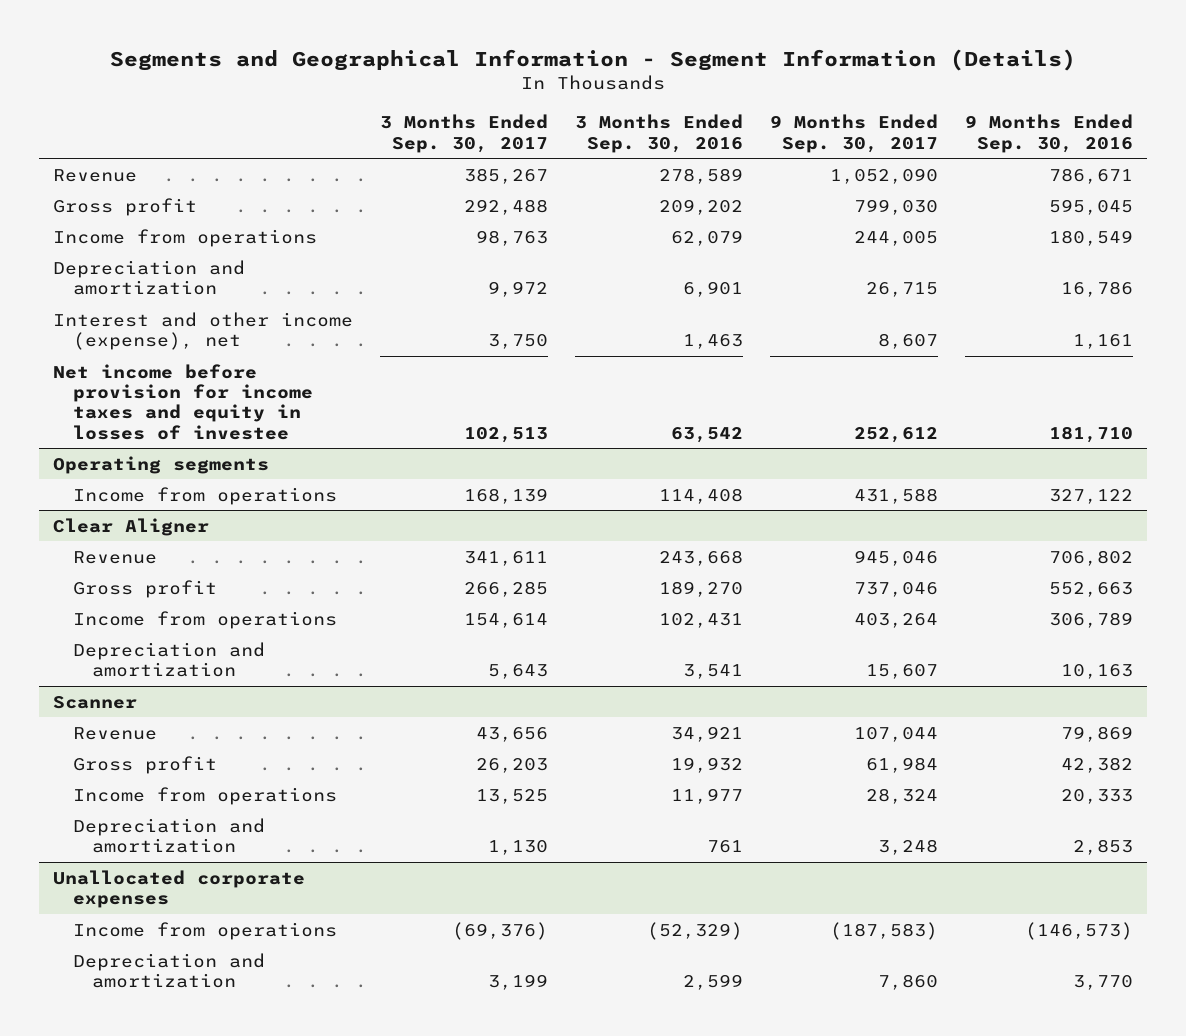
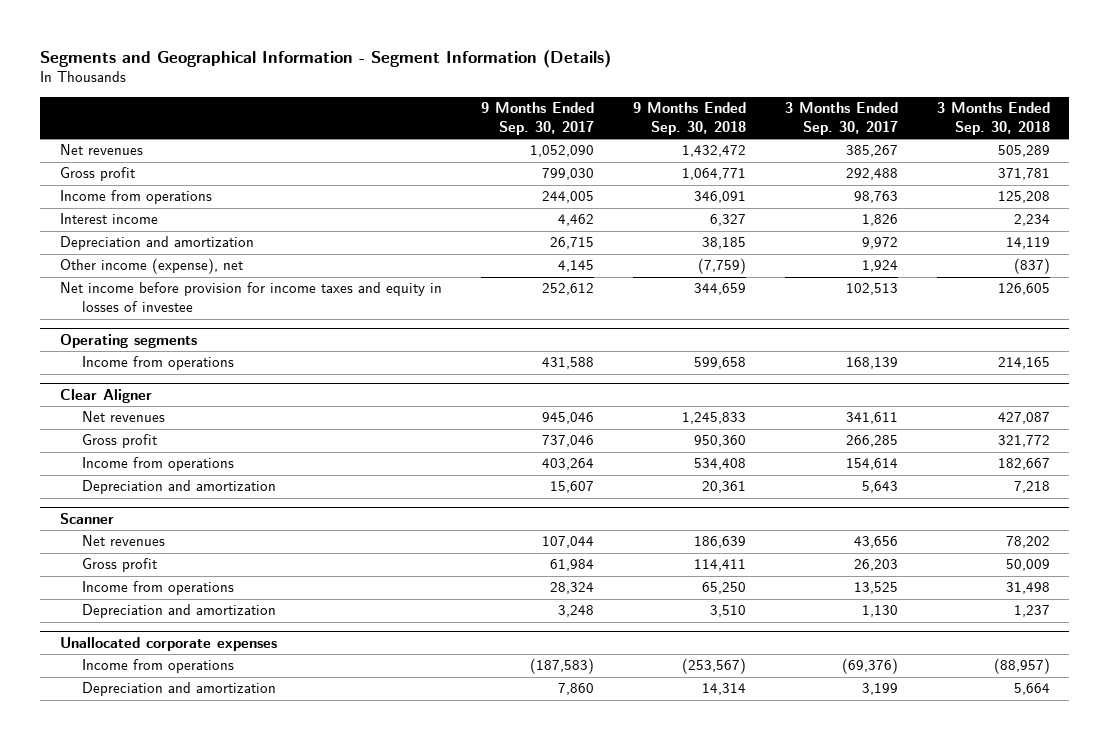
- | 3 Months Ended Sep. 30, 2017 | 3 Months Ended Sep. 30, 2016 | 9 Months Ended Sep. 30, 2017 | 9 Months Ended Sep. 30, 2016
+ | 9 Months Ended Sep. 30, 2017 | 9 Months Ended Sep. 30, 2018 | 3 Months Ended Sep. 30, 2017 | 3 Months Ended Sep. 30, 2018
- Revenue | 385,267 | 278,589 | 1,052,090 | 786,671
+ Net revenues | 1,052,090 | 1,432,472 | 385,267 | 505,289
+ Interest income | 4,462 | 6,327 | 1,826 | 2,234
- Interest and other income (expense), net | 3,750 | 1,463 | 8,607 | 1,161
+ Other income (expense), net | 4,145 | (7,759) | 1,924 | (837)
@ Clear Aligner
- Revenue | 341,611 | 243,668 | 945,046 | 706,802
+ Net revenues | 945,046 | 1,245,833 | 341,611 | 427,087
@ Scanner
- Revenue | 43,656 | 34,921 | 107,044 | 79,869
+ Net revenues | 107,044 | 186,639 | 43,656 | 78,202

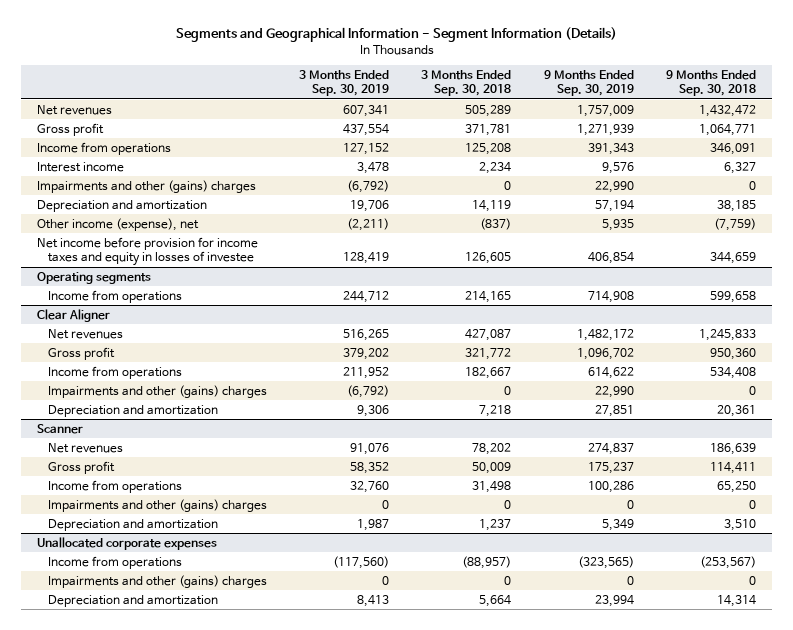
- | 9 Months Ended Sep. 30, 2017 | 9 Months Ended Sep. 30, 2018 | 3 Months Ended Sep. 30, 2017 | 3 Months Ended Sep. 30, 2018
+ | 3 Months Ended Sep. 30, 2019 | 3 Months Ended Sep. 30, 2018 | 9 Months Ended Sep. 30, 2019 | 9 Months Ended Sep. 30, 2018
+ Impairments and other (gains) charges | (6,792) | 0 | 22,990 | 0
@ Clear Aligner
+ Impairments and other (gains) charges | (6,792) | 0 | 22,990 | 0
@ Scanner
+ Impairments and other (gains) charges | 0 | 0 | 0 | 0
@ Unallocated corporate expenses
+ Impairments and other (gains) charges | 0 | 0 | 0 | 0

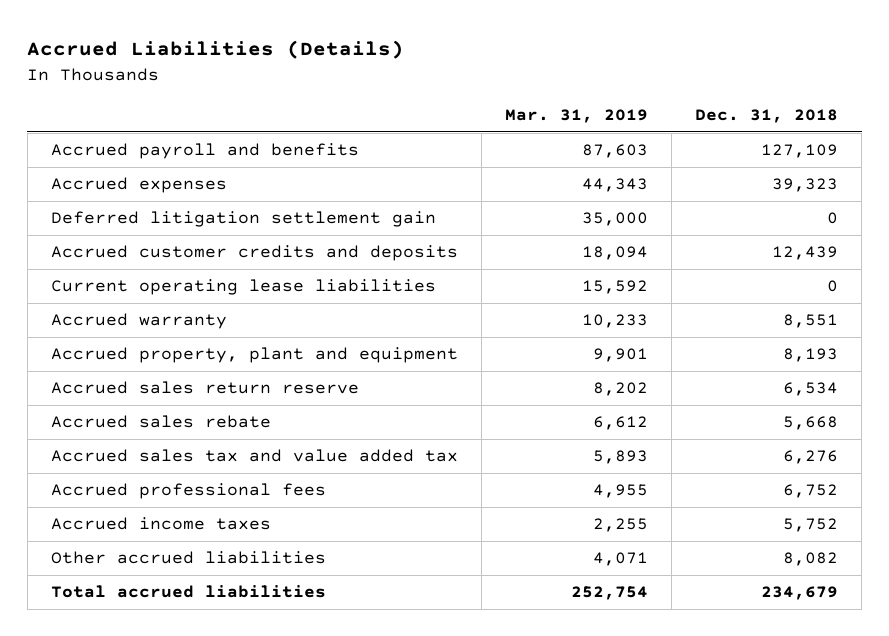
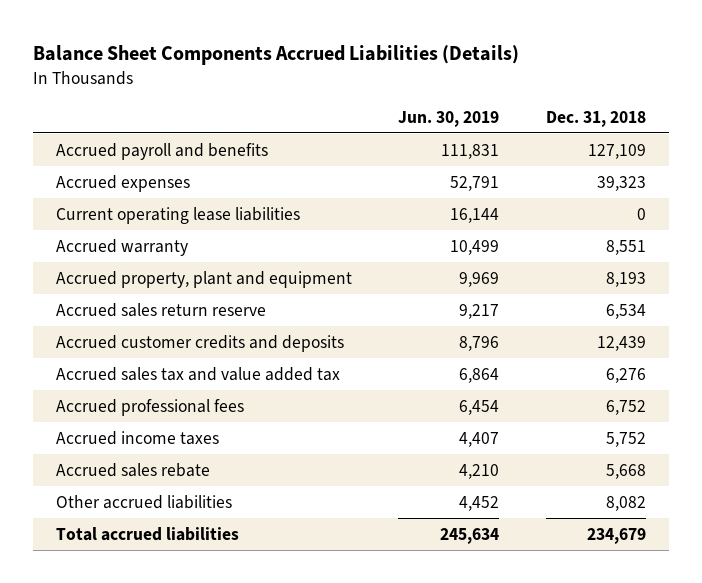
- Accrued Liabilities (Details)
+ Balance Sheet Components Accrued Liabilities (Details)
- | Mar. 31, 2019 | Dec. 31, 2018
+ | Jun. 30, 2019 | Dec. 31, 2018
- Deferred litigation settlement gain | 35,000 | 0
moved down: Accrued customer credits and deposits | 8,796 | 12,439
moved down: Accrued sales rebate | 4,210 | 5,668

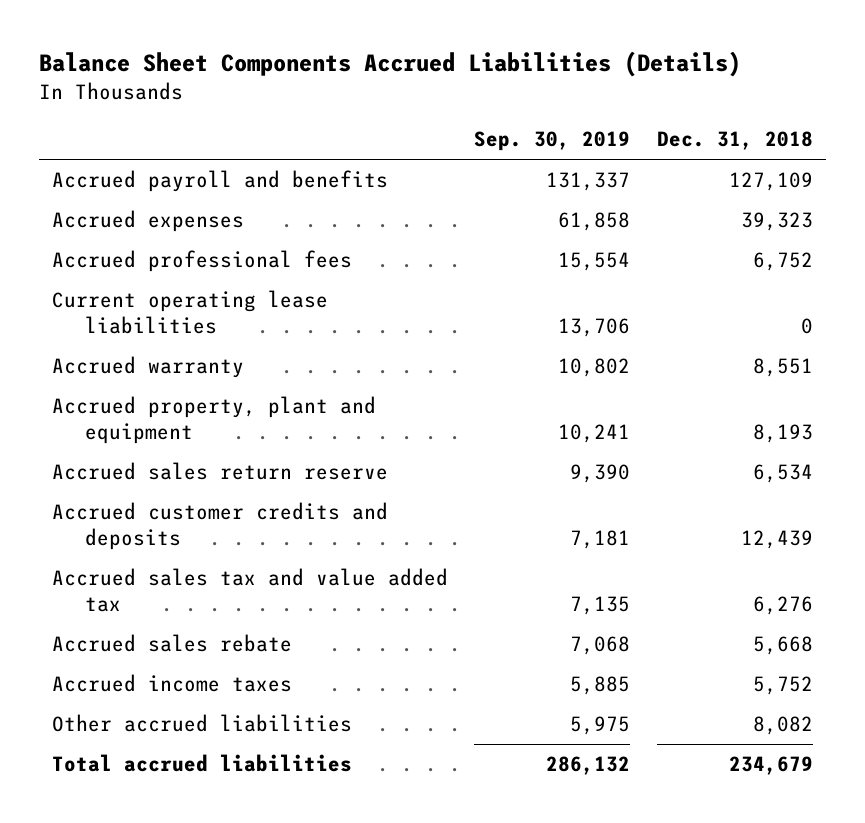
- | Jun. 30, 2019 | Dec. 31, 2018
+ | Sep. 30, 2019 | Dec. 31, 2018
moved up: Accrued professional fees | 15,554 | 6,752
moved down: Accrued income taxes | 5,885 | 5,752

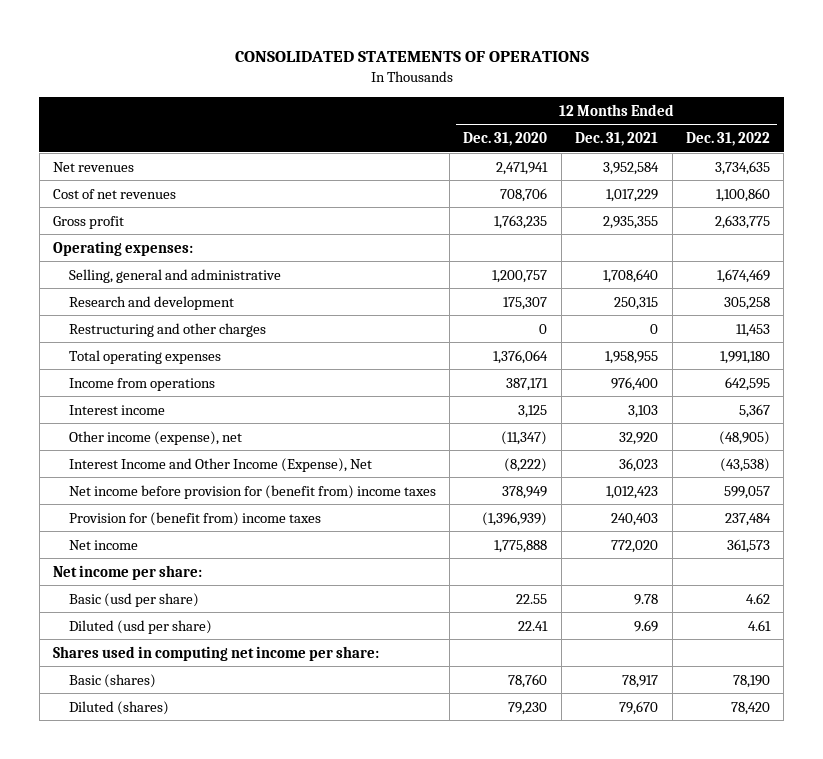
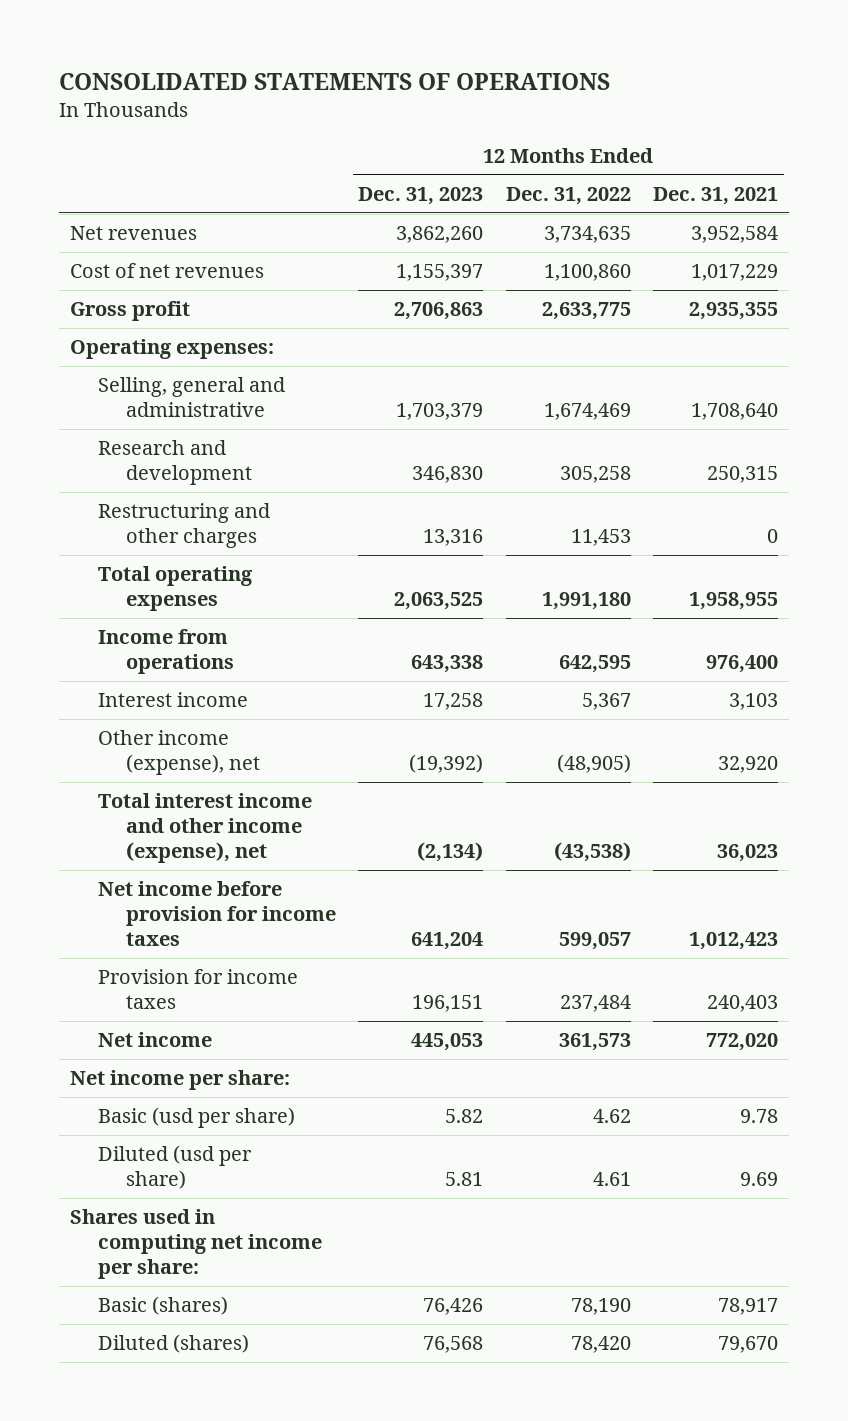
- | 12 Months Ended Dec. 31, 2020 | 12 Months Ended Dec. 31, 2021 | 12 Months Ended Dec. 31, 2022
+ | 12 Months Ended Dec. 31, 2023 | 12 Months Ended Dec. 31, 2022 | 12 Months Ended Dec. 31, 2021
- Interest Income and Other Income (Expense), Net | (8,222) | 36,023 | (43,538)
- Net income before provision for (benefit from) income taxes | 378,949 | 1,012,423 | 599,057
- Provision for (benefit from) income taxes | (1,396,939) | 240,403 | 237,484
+ Total interest income and other income (expense), net | (2,134) | (43,538) | 36,023
+ Net income before provision for income taxes | 641,204 | 599,057 | 1,012,423
+ Provision for income taxes | 196,151 | 237,484 | 240,403

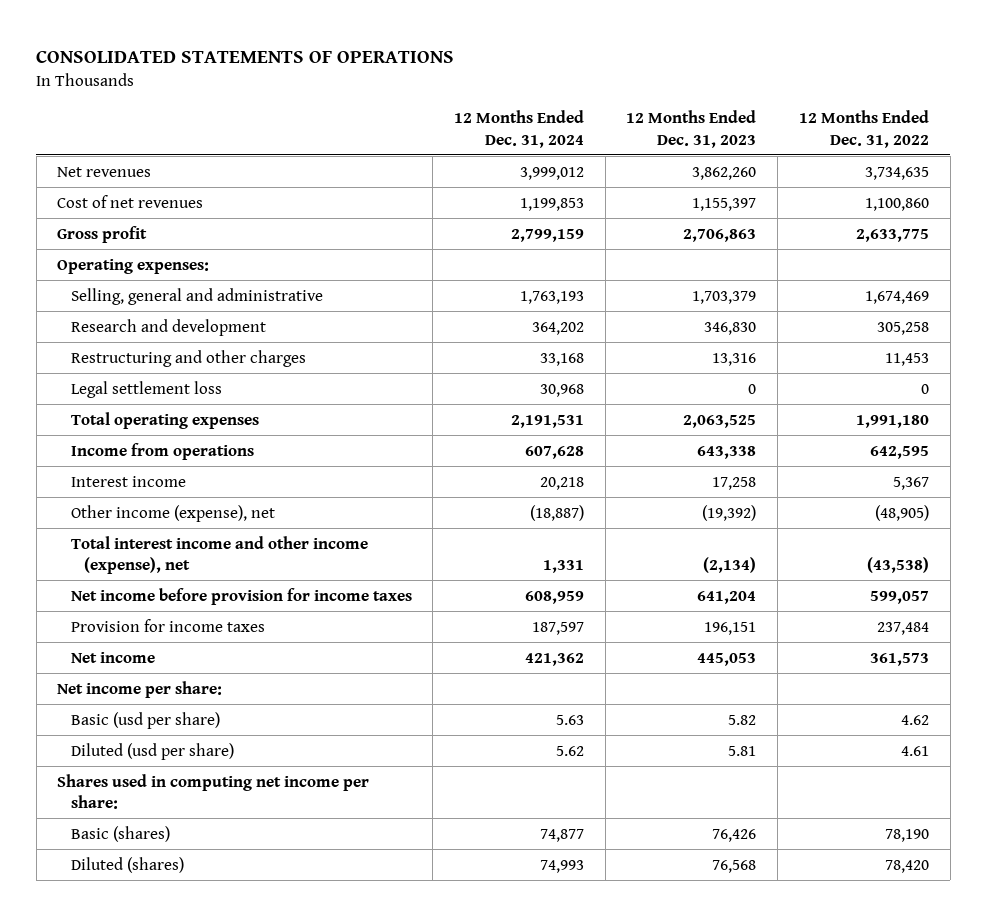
- | 12 Months Ended Dec. 31, 2023 | 12 Months Ended Dec. 31, 2022 | 12 Months Ended Dec. 31, 2021
+ | 12 Months Ended Dec. 31, 2024 | 12 Months Ended Dec. 31, 2023 | 12 Months Ended Dec. 31, 2022
+ Legal settlement loss | 30,968 | 0 | 0

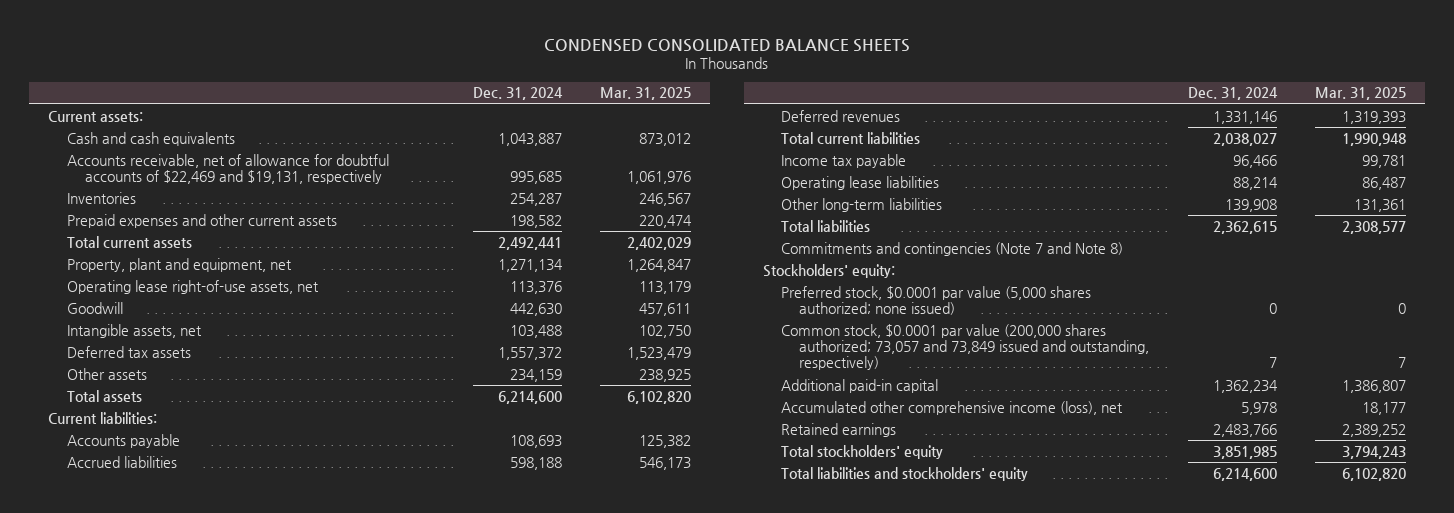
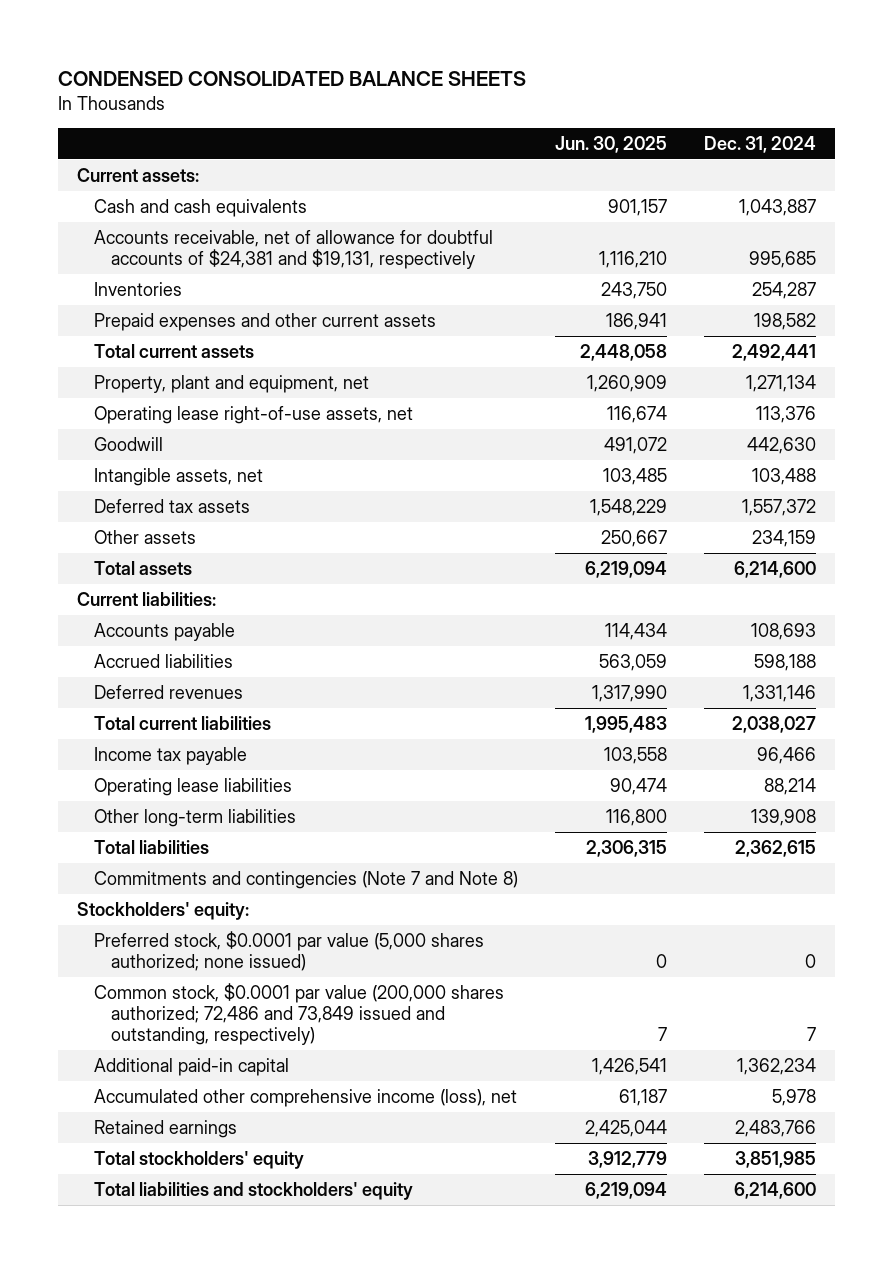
- | Dec. 31, 2024 | Mar. 31, 2025
+ | Jun. 30, 2025 | Dec. 31, 2024
- Accounts receivable, net of allowance for doubtful accounts of $22,469 and $19,131, respectively | 995,685 | 1,061,976
+ Accounts receivable, net of allowance for doubtful accounts of $24,381 and $19,131, respectively | 1,116,210 | 995,685
- Common stock, $0.0001 par value (200,000 shares authorized; 73,057 and 73,849 issued and outstanding, respectively) | 7 | 7
+ Common stock, $0.0001 par value (200,000 shares authorized; 72,486 and 73,849 issued and outstanding, respectively) | 7 | 7

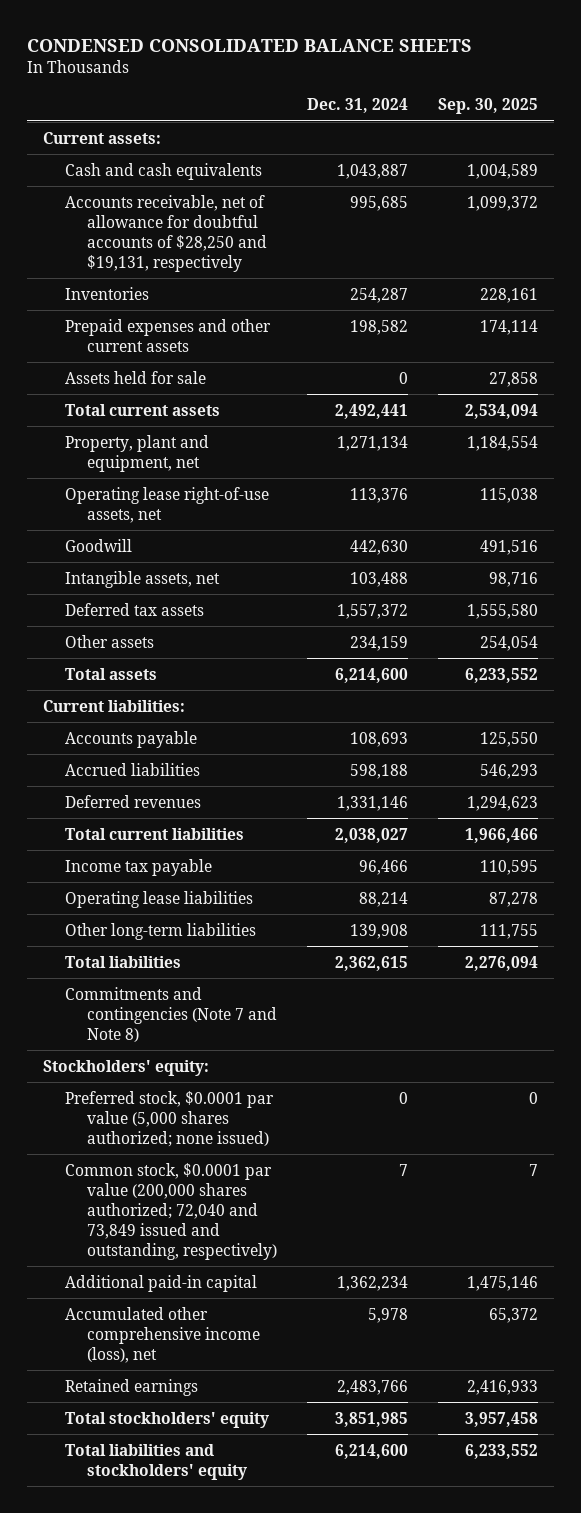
- | Jun. 30, 2025 | Dec. 31, 2024
+ | Dec. 31, 2024 | Sep. 30, 2025
- Accounts receivable, net of allowance for doubtful accounts of $24,381 and $19,131, respectively | 1,116,210 | 995,685
+ Accounts receivable, net of allowance for doubtful accounts of $28,250 and $19,131, respectively | 995,685 | 1,099,372
+ Assets held for sale | 0 | 27,858
- Common stock, $0.0001 par value (200,000 shares authorized; 72,486 and 73,849 issued and outstanding, respectively) | 7 | 7
+ Common stock, $0.0001 par value (200,000 shares authorized; 72,040 and 73,849 issued and outstanding, respectively) | 7 | 7

